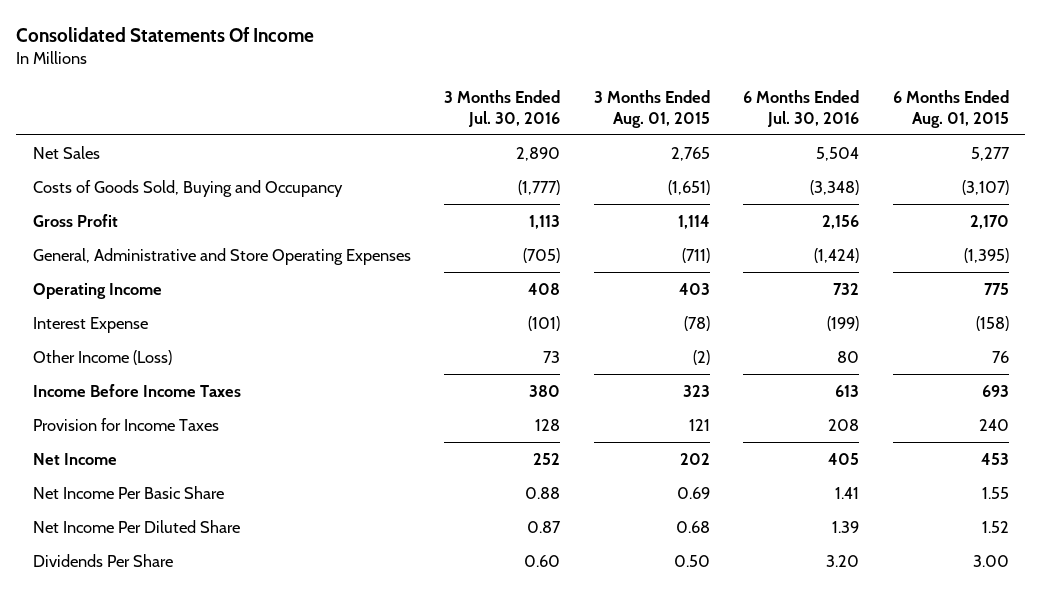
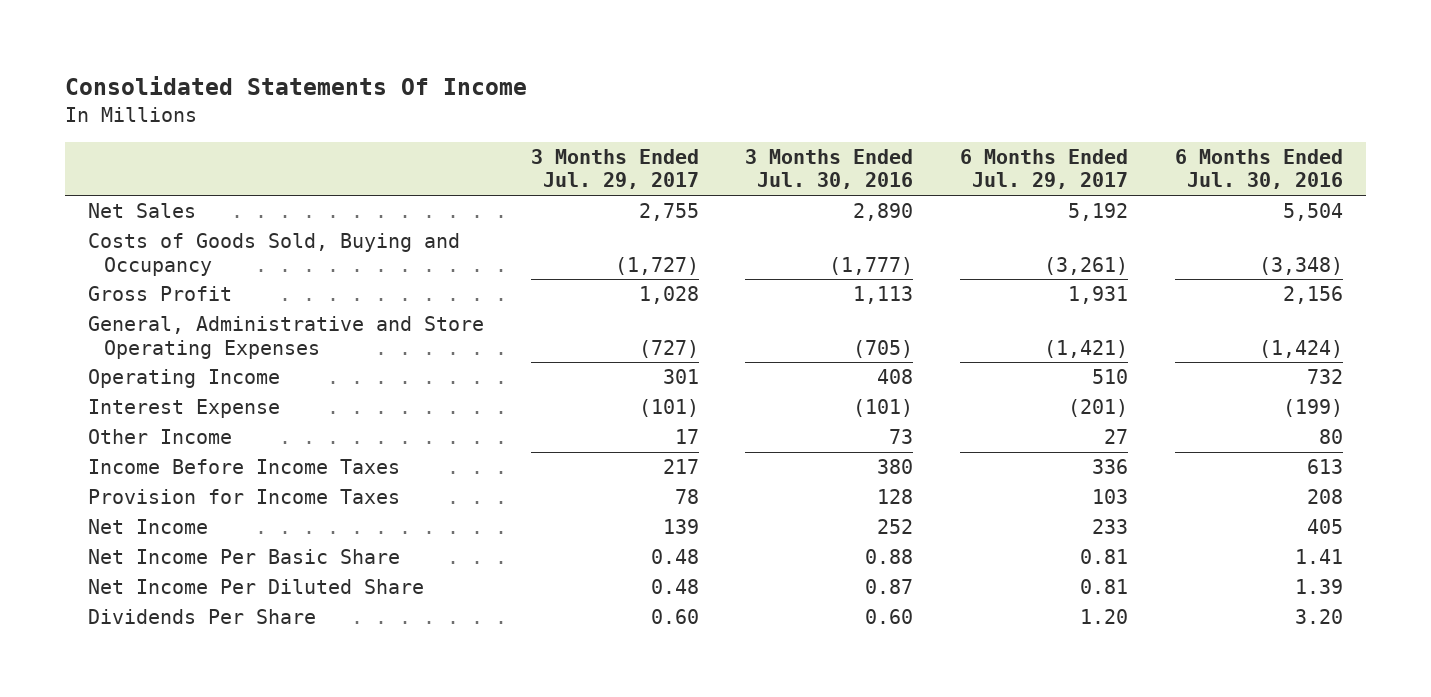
- | 3 Months Ended Jul. 30, 2016 | 3 Months Ended Aug. 01, 2015 | 6 Months Ended Jul. 30, 2016 | 6 Months Ended Aug. 01, 2015
+ | 3 Months Ended Jul. 29, 2017 | 3 Months Ended Jul. 30, 2016 | 6 Months Ended Jul. 29, 2017 | 6 Months Ended Jul. 30, 2016
- Other Income (Loss) | 73 | (2) | 80 | 76
+ Other Income | 17 | 73 | 27 | 80

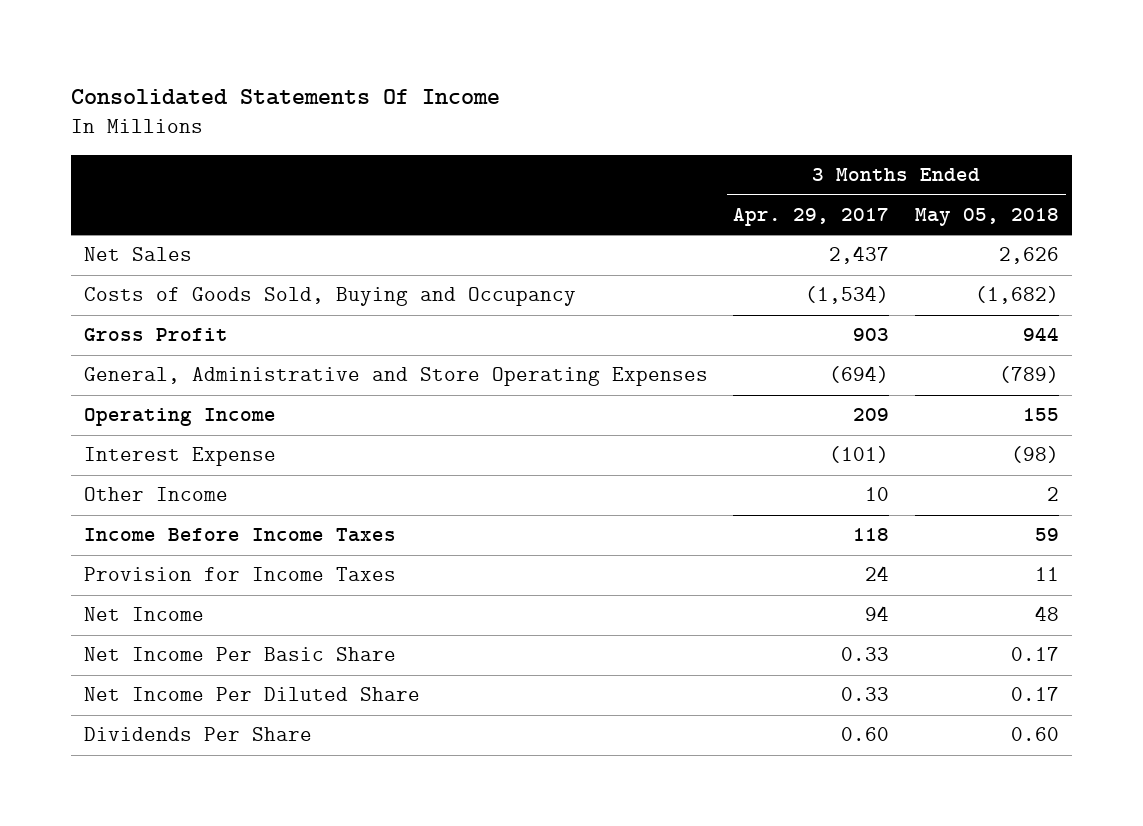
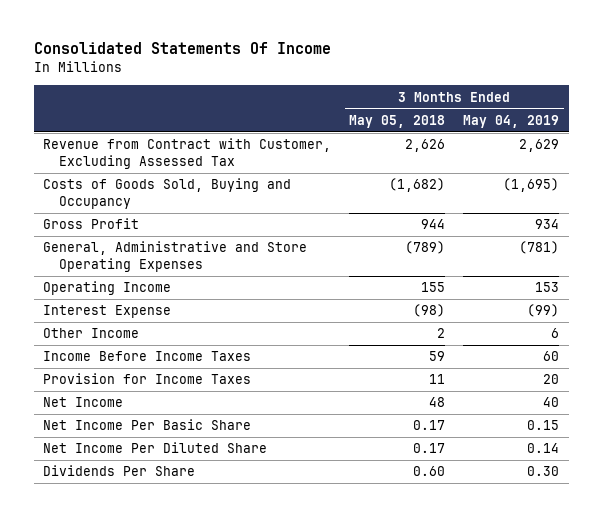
- | 3 Months Ended Apr. 29, 2017 | 3 Months Ended May 05, 2018
+ | 3 Months Ended May 05, 2018 | 3 Months Ended May 04, 2019
- Net Sales | 2,437 | 2,626
+ Revenue from Contract with Customer, Excluding Assessed Tax | 2,626 | 2,629

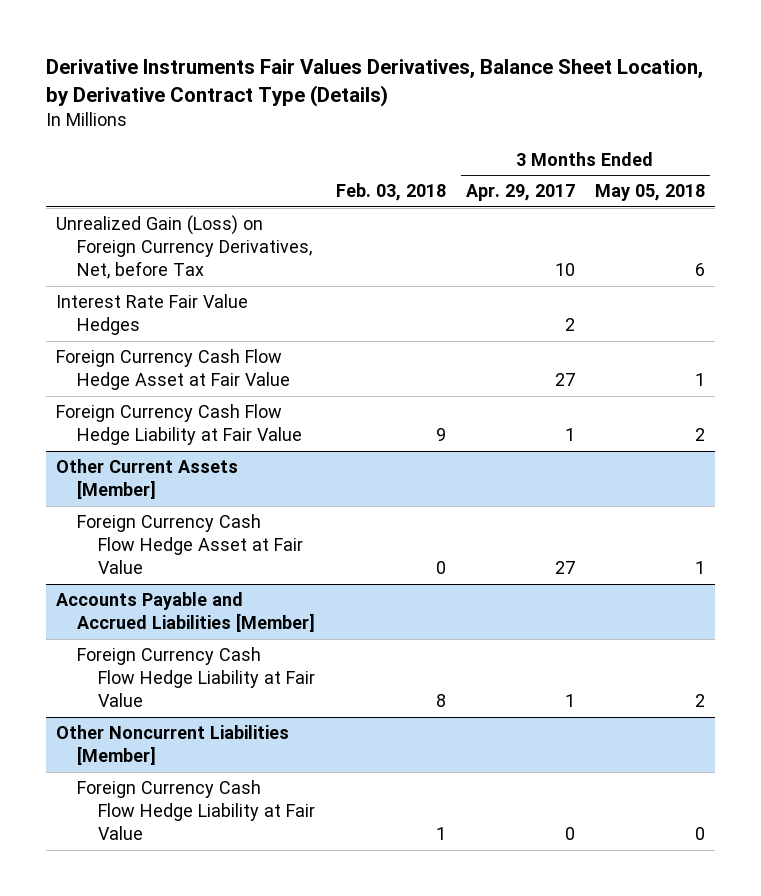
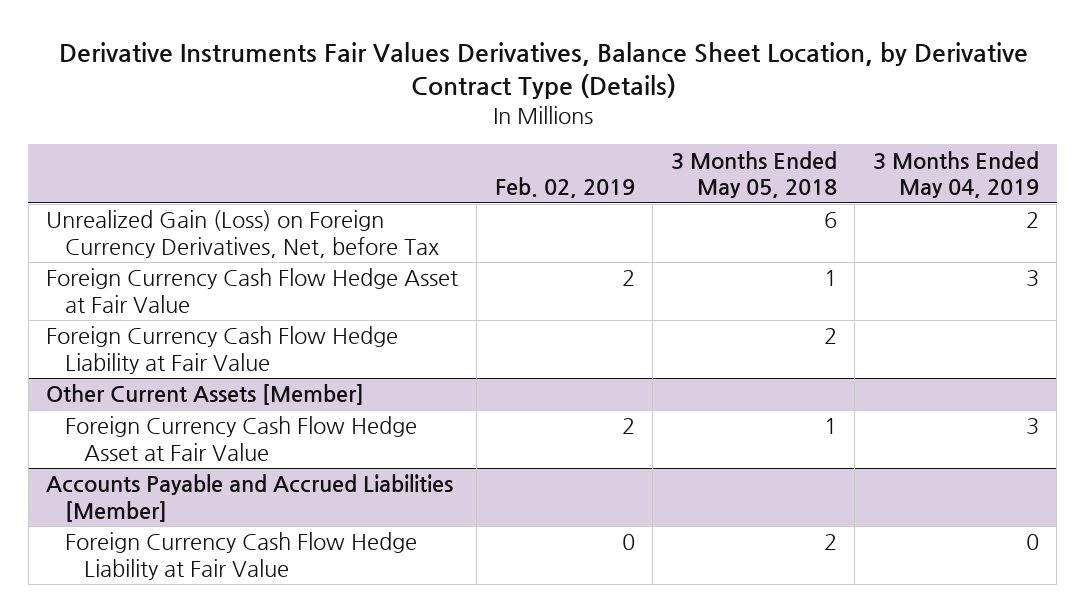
- | Feb. 03, 2018 | 3 Months Ended Apr. 29, 2017 | 3 Months Ended May 05, 2018
+ | Feb. 02, 2019 | 3 Months Ended May 05, 2018 | 3 Months Ended May 04, 2019
- Interest Rate Fair Value Hedges | | 2 |
- Other Noncurrent Liabilities [Member]
- Foreign Currency Cash Flow Hedge Liability at Fair Value | 1 | 0 | 0

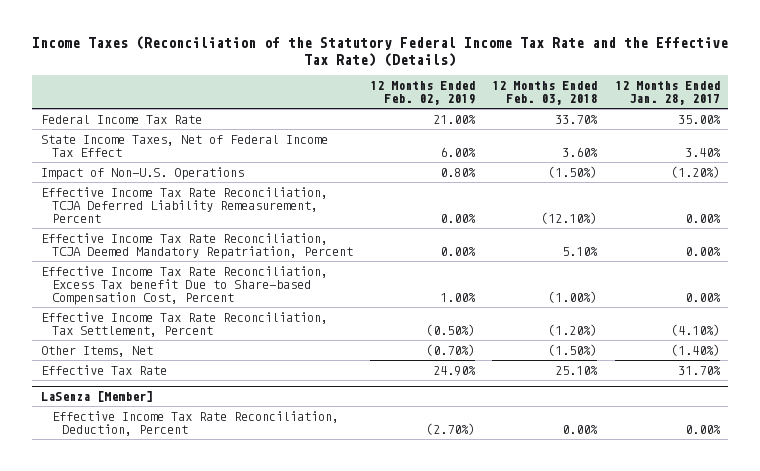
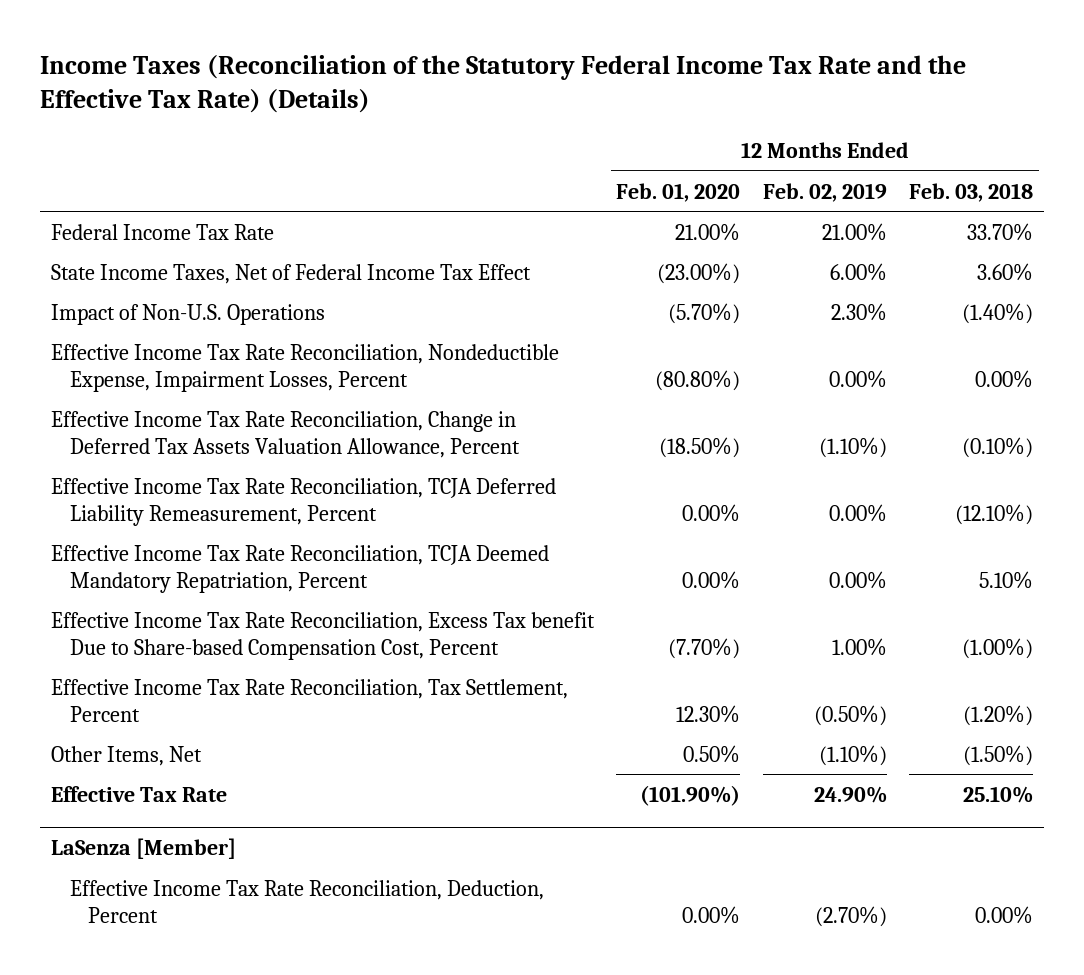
- | 12 Months Ended Feb. 02, 2019 | 12 Months Ended Feb. 03, 2018 | 12 Months Ended Jan. 28, 2017
+ | 12 Months Ended Feb. 01, 2020 | 12 Months Ended Feb. 02, 2019 | 12 Months Ended Feb. 03, 2018
- Impact of Non-U.S. Operations | 0.80% | (1.50%) | (1.20%)
+ Impact of Non-U.S. Operations | (5.70%) | 2.30% | (1.40%)
+ Effective Income Tax Rate Reconciliation, Nondeductible Expense, Impairment Losses, Percent | (80.80%) | 0.00% | 0.00%
+ Effective Income Tax Rate Reconciliation, Change in Deferred Tax Assets Valuation Allowance, Percent | (18.50%) | (1.10%) | (0.10%)
- Other Items, Net | (0.70%) | (1.50%) | (1.40%)
+ Other Items, Net | 0.50% | (1.10%) | (1.50%)

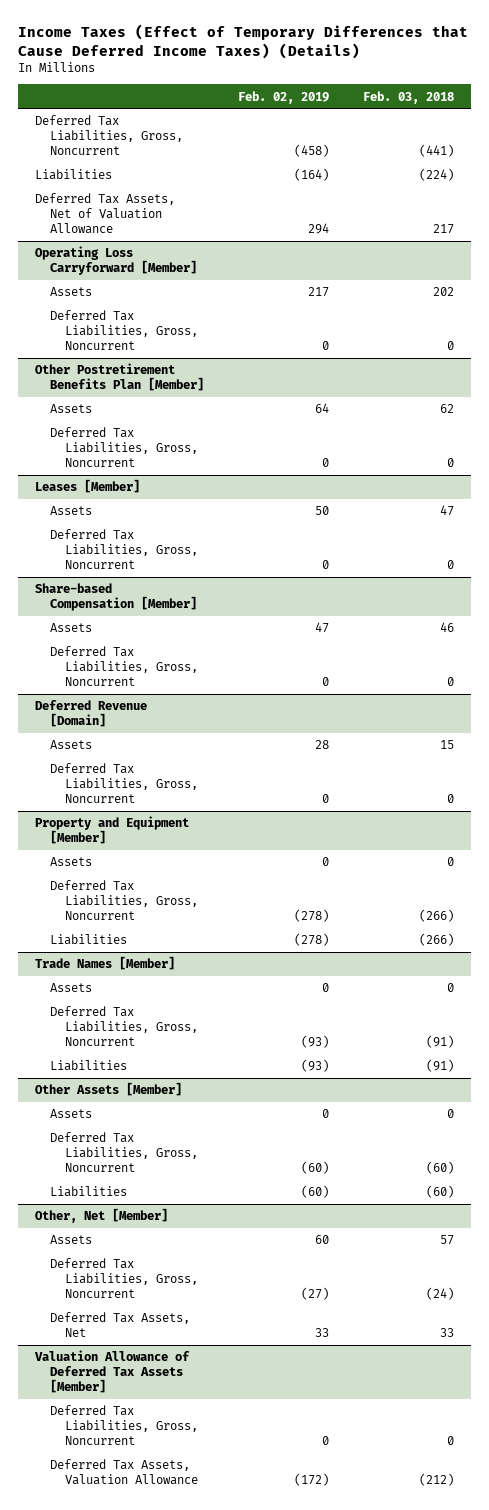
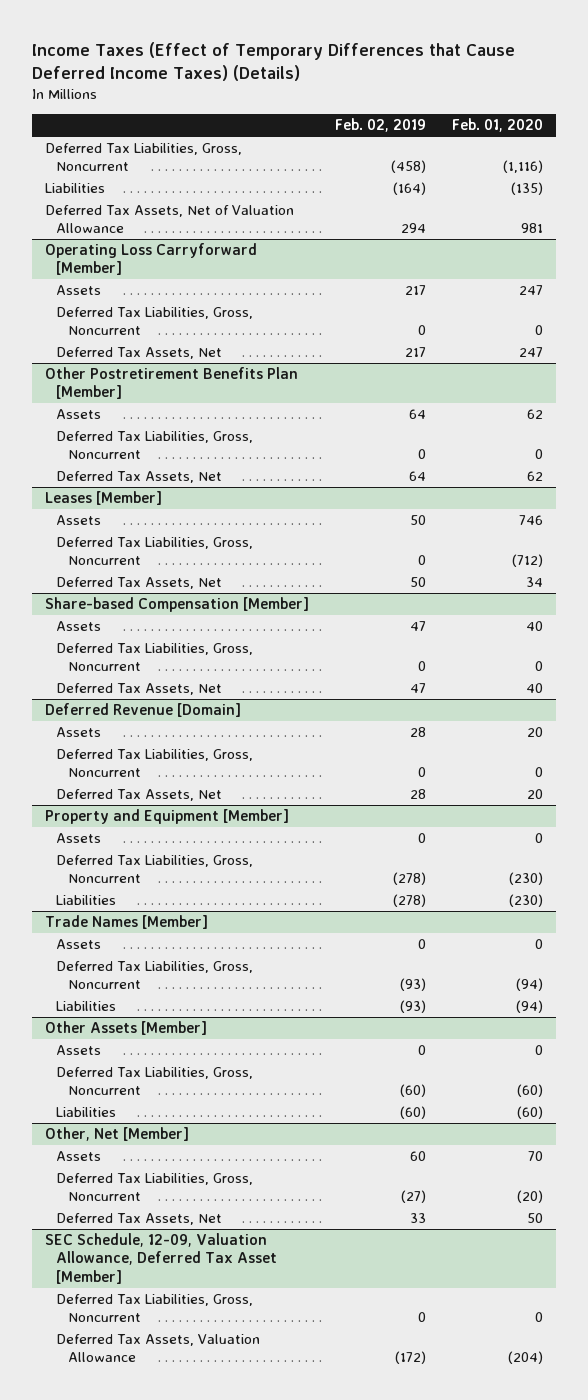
- | Feb. 02, 2019 | Feb. 03, 2018
+ | Feb. 02, 2019 | Feb. 01, 2020
@ Operating Loss Carryforward [Member]
+ Deferred Tax Assets, Net | 217 | 247
@ Other Postretirement Benefits Plan [Member]
+ Deferred Tax Assets, Net | 64 | 62
@ Leases [Member]
+ Deferred Tax Assets, Net | 50 | 34
@ Share-based Compensation [Member]
+ Deferred Tax Assets, Net | 47 | 40
@ Deferred Revenue [Domain]
+ Deferred Tax Assets, Net | 28 | 20
- Valuation Allowance of Deferred Tax Assets [Member]
+ SEC Schedule, 12-09, Valuation Allowance, Deferred Tax Asset [Member]

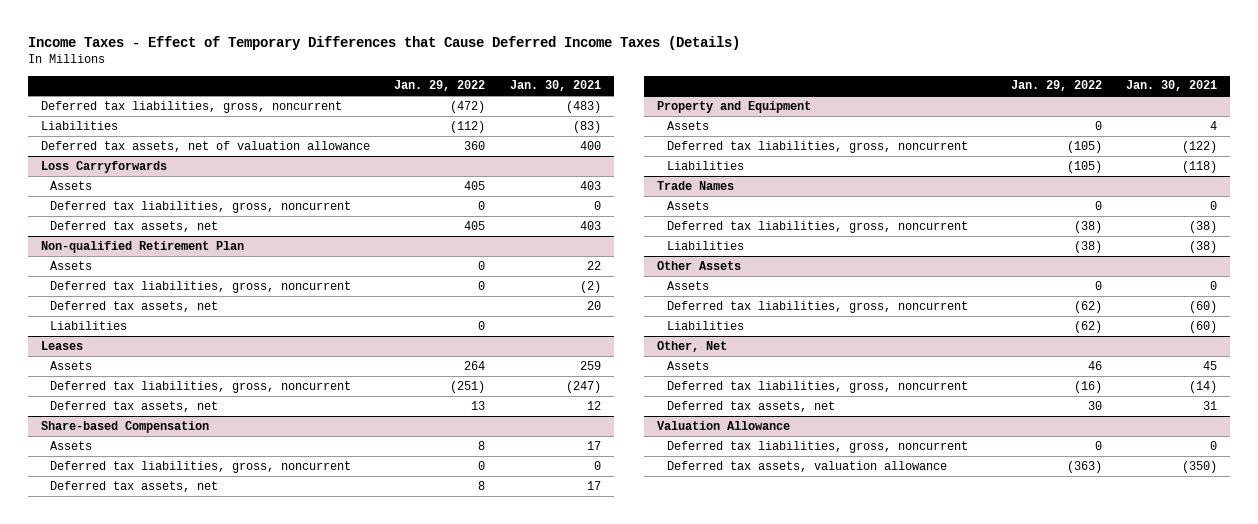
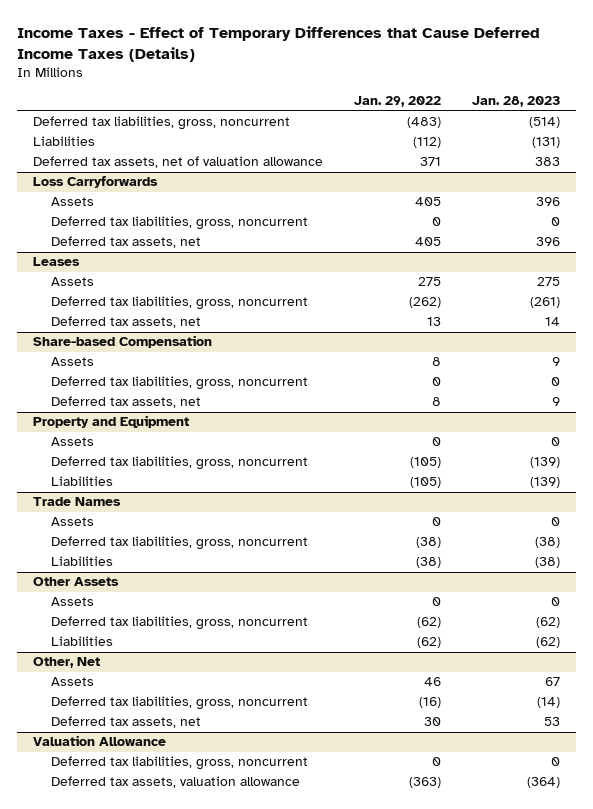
- | Jan. 29, 2022 | Jan. 30, 2021
+ | Jan. 29, 2022 | Jan. 28, 2023
- Deferred tax liabilities, gross, noncurrent | (472) | (483)
+ Deferred tax liabilities, gross, noncurrent | (483) | (514)
- Deferred tax assets, net of valuation allowance | 360 | 400
+ Deferred tax assets, net of valuation allowance | 371 | 383
- Non-qualified Retirement Plan
- Assets | 0 | 22
- Deferred tax liabilities, gross, noncurrent | 0 | (2)
- Deferred tax assets, net | | 20
- Liabilities | 0 |
@ Leases
- Assets | 264 | 259
- Deferred tax liabilities, gross, noncurrent | (251) | (247)
+ Assets | 275 | 275
+ Deferred tax liabilities, gross, noncurrent | (262) | (261)

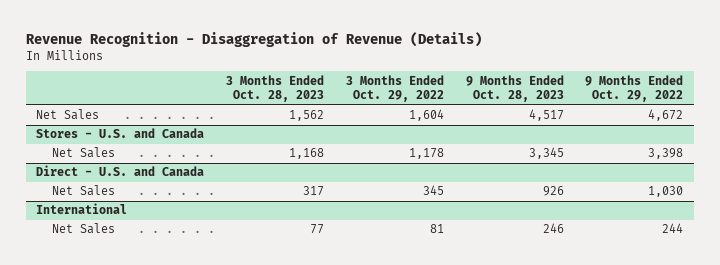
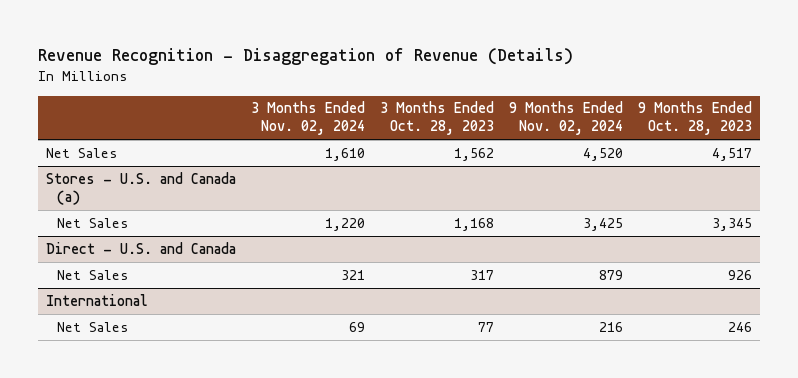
- | 3 Months Ended Oct. 28, 2023 | 3 Months Ended Oct. 29, 2022 | 9 Months Ended Oct. 28, 2023 | 9 Months Ended Oct. 29, 2022
+ | 3 Months Ended Nov. 02, 2024 | 3 Months Ended Oct. 28, 2023 | 9 Months Ended Nov. 02, 2024 | 9 Months Ended Oct. 28, 2023
- Stores - U.S. and Canada
+ Stores - U.S. and Canada (a)

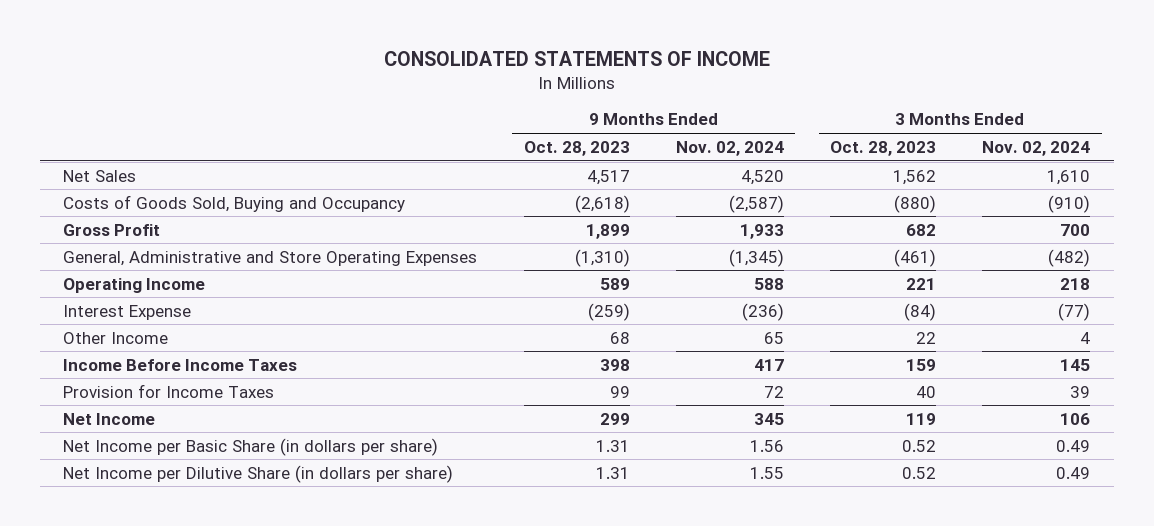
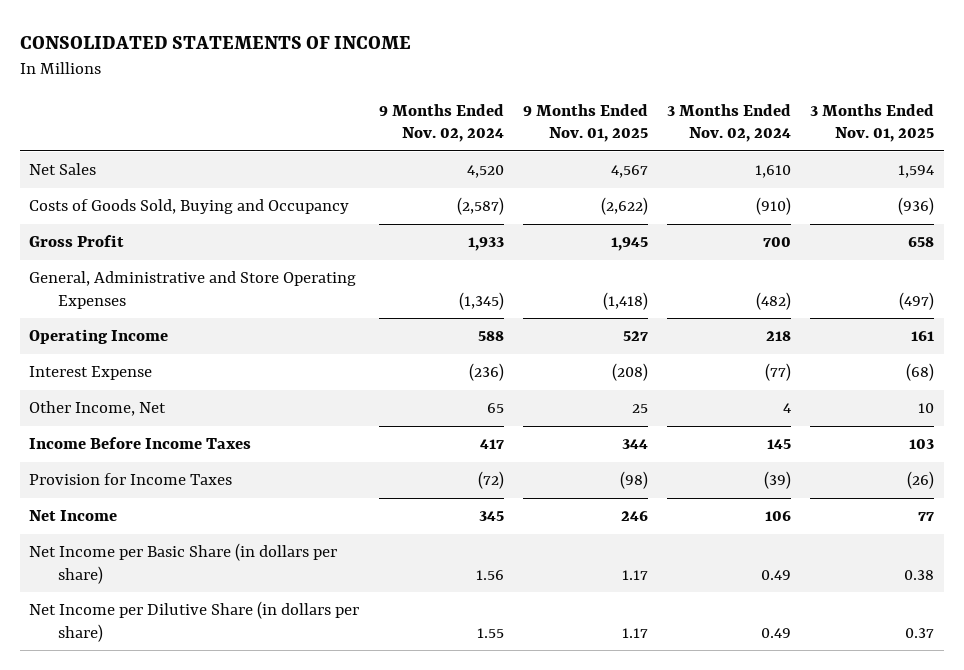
- | 9 Months Ended Oct. 28, 2023 | 9 Months Ended Nov. 02, 2024 | 3 Months Ended Oct. 28, 2023 | 3 Months Ended Nov. 02, 2024
+ | 9 Months Ended Nov. 02, 2024 | 9 Months Ended Nov. 01, 2025 | 3 Months Ended Nov. 02, 2024 | 3 Months Ended Nov. 01, 2025
- Other Income | 68 | 65 | 22 | 4
+ Other Income, Net | 65 | 25 | 4 | 10
- Provision for Income Taxes | 99 | 72 | 40 | 39
+ Provision for Income Taxes | (72) | (98) | (39) | (26)

